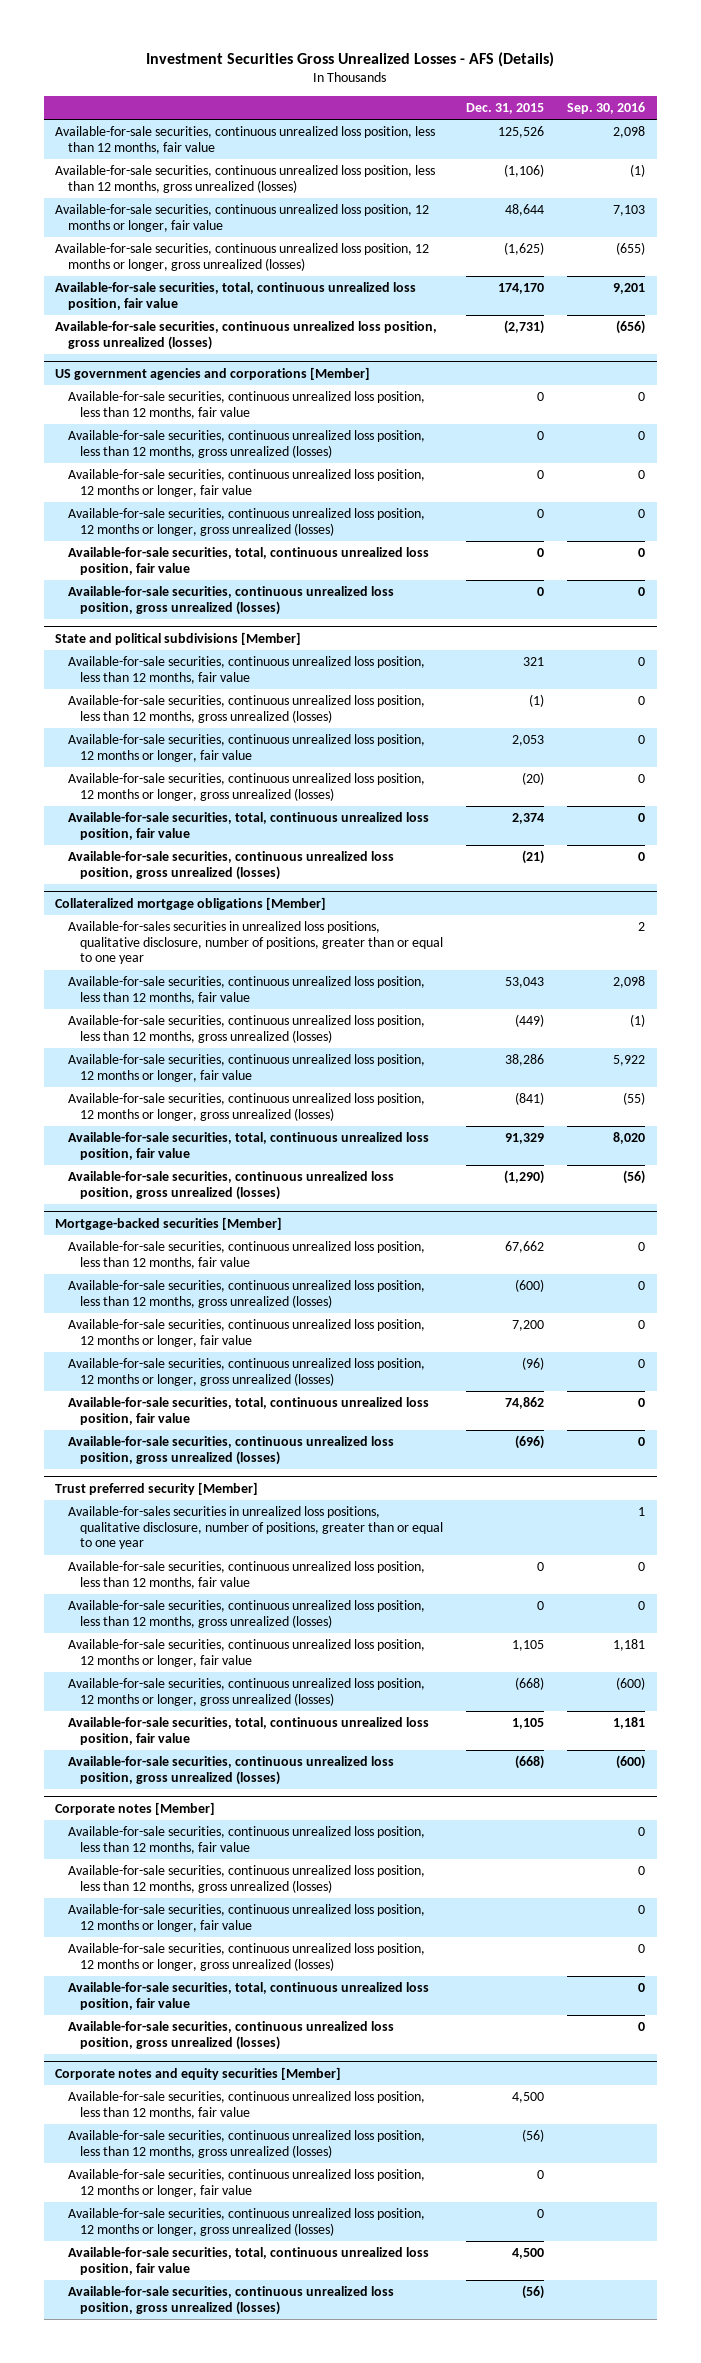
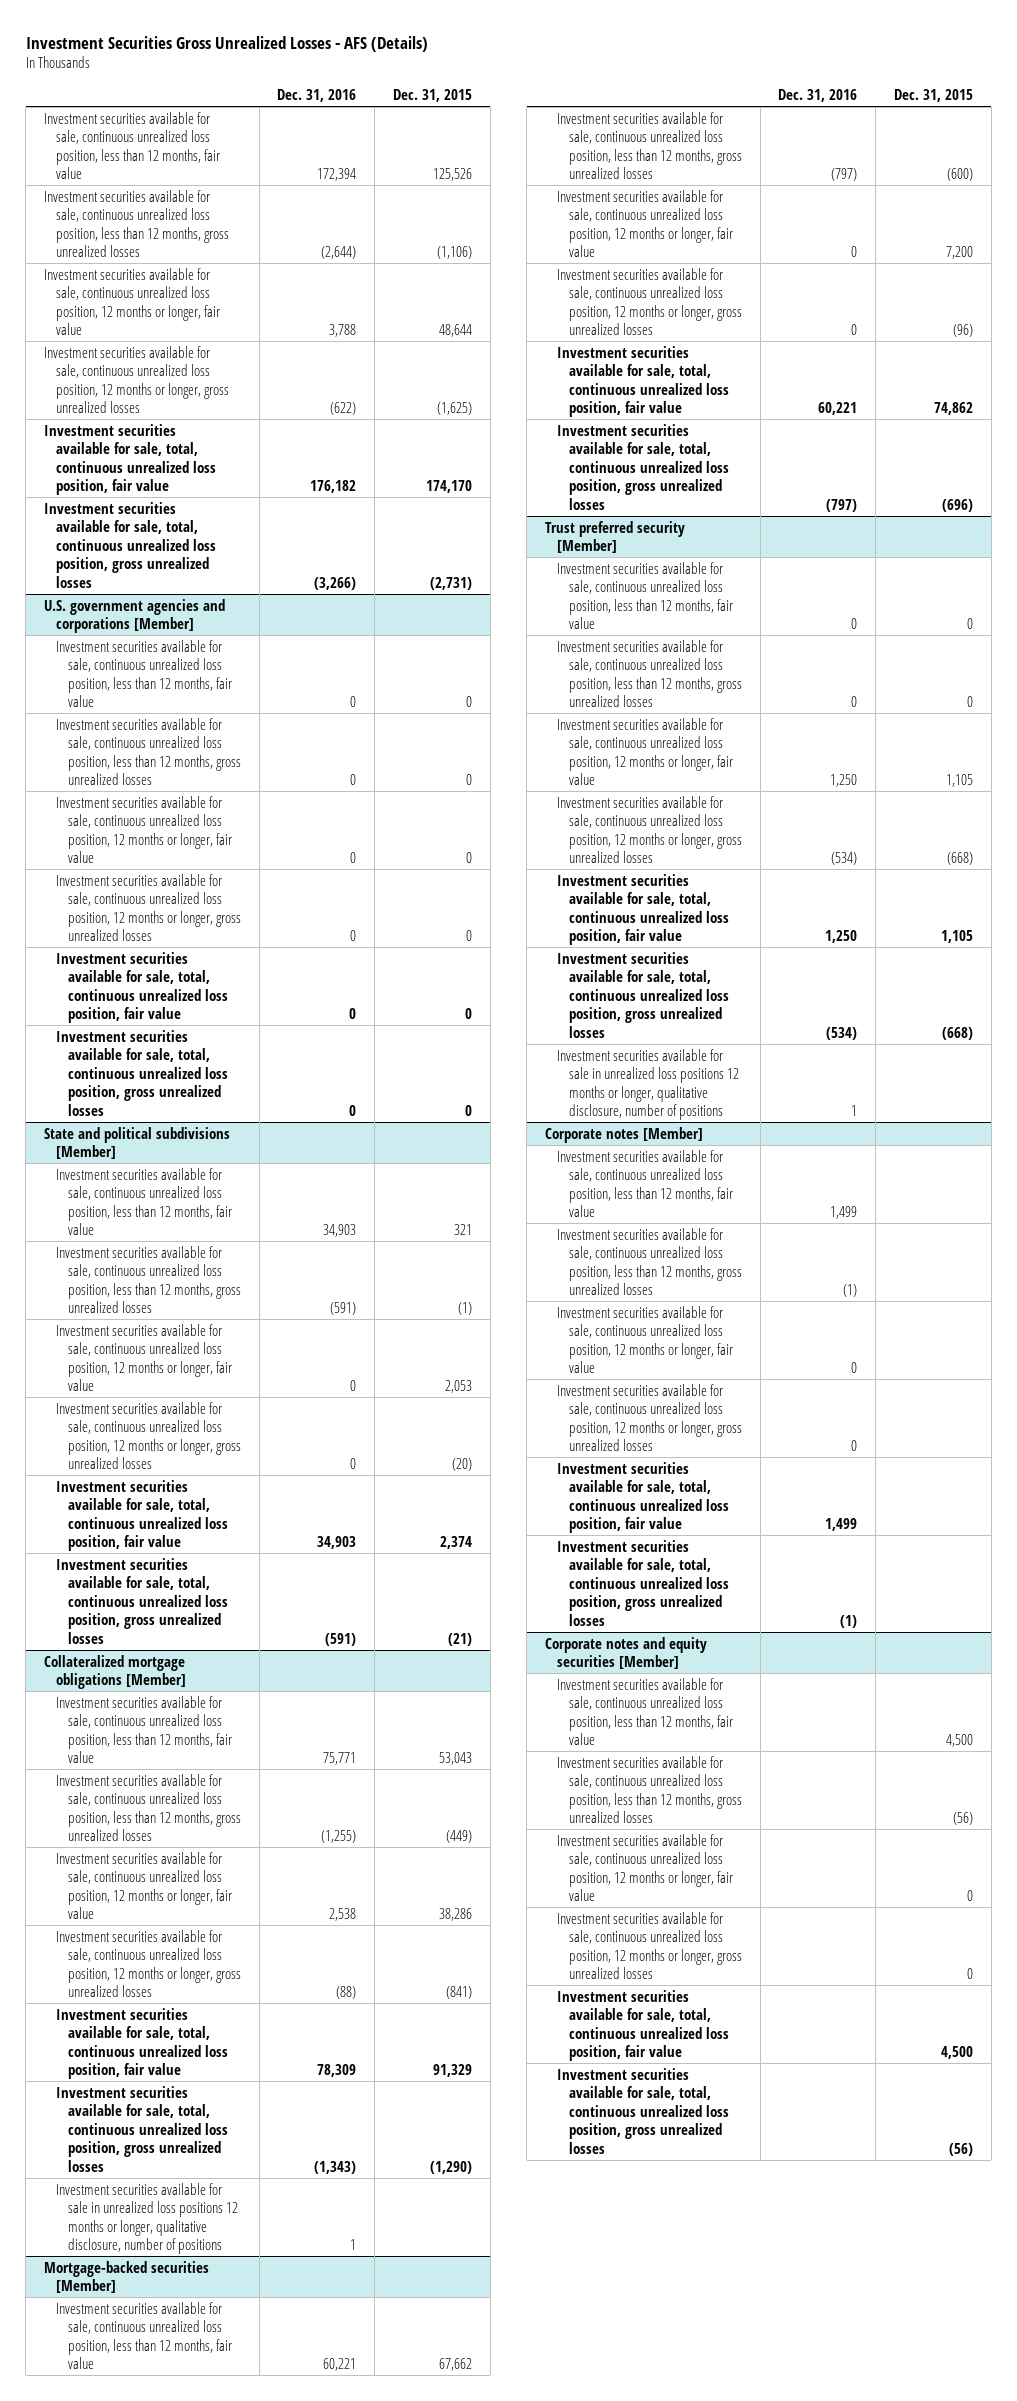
- | Dec. 31, 2015 | Sep. 30, 2016
+ | Dec. 31, 2016 | Dec. 31, 2015
- Available-for-sale securities, continuous unrealized loss position, less than 12 months, fair value | 125,526 | 2,098
- Available-for-sale securities, continuous unrealized loss position, less than 12 months, gross unrealized (losses) | (1,106) | (1)
- Available-for-sale securities, continuous unrealized loss position, 12 months or longer, fair value | 48,644 | 7,103
- Available-for-sale securities, continuous unrealized loss position, 12 months or longer, gross unrealized (losses) | (1,625) | (655)
- Available-for-sale securities, total, continuous unrealized loss position, fair value | 174,170 | 9,201
- Available-for-sale securities, continuous unrealized loss position, gross unrealized (losses) | (2,731) | (656)
- US government agencies and corporations [Member]
- Available-for-sale securities, continuous unrealized loss position, less than 12 months, fair value | 0 | 0
- Available-for-sale securities, continuous unrealized loss position, less than 12 months, gross unrealized (losses) | 0 | 0
- Available-for-sale securities, continuous unrealized loss position, 12 months or longer, fair value | 0 | 0
- Available-for-sale securities, continuous unrealized loss position, 12 months or longer, gross unrealized (losses) | 0 | 0
- Available-for-sale securities, total, continuous unrealized loss position, fair value | 0 | 0
- Available-for-sale securities, continuous unrealized loss position, gross unrealized (losses) | 0 | 0
+ Investment securities available for sale, continuous unrealized loss position, less than 12 months, fair value | 172,394 | 125,526
+ Investment securities available for sale, continuous unrealized loss position, less than 12 months, gross unrealized losses | (2,644) | (1,106)
+ Investment securities available for sale, continuous unrealized loss position, 12 months or longer, fair value | 3,788 | 48,644
+ Investment securities available for sale, continuous unrealized loss position, 12 months or longer, gross unrealized losses | (622) | (1,625)
+ Investment securities available for sale, total, continuous unrealized loss position, fair value | 176,182 | 174,170
+ Investment securities available for sale, total, continuous unrealized loss position, gross unrealized losses | (3,266) | (2,731)
+ U.S. government agencies and corporations [Member]
+ Investment securities available for sale, continuous unrealized loss position, less than 12 months, fair value | 0 | 0
+ Investment securities available for sale, continuous unrealized loss position, less than 12 months, gross unrealized losses | 0 | 0
+ Investment securities available for sale, continuous unrealized loss position, 12 months or longer, fair value | 0 | 0
+ Investment securities available for sale, continuous unrealized loss position, 12 months or longer, gross unrealized losses | 0 | 0
+ Investment securities available for sale, total, continuous unrealized loss position, fair value | 0 | 0
+ Investment securities available for sale, total, continuous unrealized loss position, gross unrealized losses | 0 | 0
@ State and political subdivisions [Member]
- Available-for-sale securities, continuous unrealized loss position, less than 12 months, fair value | 321 | 0
- Available-for-sale securities, continuous unrealized loss position, less than 12 months, gross unrealized (losses) | (1) | 0
- Available-for-sale securities, continuous unrealized loss position, 12 months or longer, fair value | 2,053 | 0
- Available-for-sale securities, continuous unrealized loss position, 12 months or longer, gross unrealized (losses) | (20) | 0
- Available-for-sale securities, total, continuous unrealized loss position, fair value | 2,374 | 0
- Available-for-sale securities, continuous unrealized loss position, gross unrealized (losses) | (21) | 0
+ Investment securities available for sale, continuous unrealized loss position, less than 12 months, fair value | 34,903 | 321
+ Investment securities available for sale, continuous unrealized loss position, less than 12 months, gross unrealized losses | (591) | (1)
+ Investment securities available for sale, continuous unrealized loss position, 12 months or longer, fair value | 0 | 2,053
+ Investment securities available for sale, continuous unrealized loss position, 12 months or longer, gross unrealized losses | 0 | (20)
+ Investment securities available for sale, total, continuous unrealized loss position, fair value | 34,903 | 2,374
+ Investment securities available for sale, total, continuous unrealized loss position, gross unrealized losses | (591) | (21)
@ Collateralized mortgage obligations [Member]
- Available-for-sales securities in unrealized loss positions, qualitative disclosure, number of positions, greater than or equal to one year | | 2
- Available-for-sale securities, continuous unrealized loss position, less than 12 months, fair value | 53,043 | 2,098
- Available-for-sale securities, continuous unrealized loss position, less than 12 months, gross unrealized (losses) | (449) | (1)
- Available-for-sale securities, continuous unrealized loss position, 12 months or longer, fair value | 38,286 | 5,922
- Available-for-sale securities, continuous unrealized loss position, 12 months or longer, gross unrealized (losses) | (841) | (55)
- Available-for-sale securities, total, continuous unrealized loss position, fair value | 91,329 | 8,020
- Available-for-sale securities, continuous unrealized loss position, gross unrealized (losses) | (1,290) | (56)
+ Investment securities available for sale, continuous unrealized loss position, less than 12 months, fair value | 75,771 | 53,043
+ Investment securities available for sale, continuous unrealized loss position, less than 12 months, gross unrealized losses | (1,255) | (449)
+ Investment securities available for sale, continuous unrealized loss position, 12 months or longer, fair value | 2,538 | 38,286
+ Investment securities available for sale, continuous unrealized loss position, 12 months or longer, gross unrealized losses | (88) | (841)
+ Investment securities available for sale, total, continuous unrealized loss position, fair value | 78,309 | 91,329
+ Investment securities available for sale, total, continuous unrealized loss position, gross unrealized losses | (1,343) | (1,290)
+ Investment securities available for sale in unrealized loss positions 12 months or longer, qualitative disclosure, number of positions | 1 |
@ Mortgage-backed securities [Member]
- Available-for-sale securities, continuous unrealized loss position, less than 12 months, fair value | 67,662 | 0
- Available-for-sale securities, continuous unrealized loss position, less than 12 months, gross unrealized (losses) | (600) | 0
- Available-for-sale securities, continuous unrealized loss position, 12 months or longer, fair value | 7,200 | 0
- Available-for-sale securities, continuous unrealized loss position, 12 months or longer, gross unrealized (losses) | (96) | 0
- Available-for-sale securities, total, continuous unrealized loss position, fair value | 74,862 | 0
- Available-for-sale securities, continuous unrealized loss position, gross unrealized (losses) | (696) | 0
+ Investment securities available for sale, continuous unrealized loss position, less than 12 months, fair value | 60,221 | 67,662
+ Investment securities available for sale, continuous unrealized loss position, less than 12 months, gross unrealized losses | (797) | (600)
+ Investment securities available for sale, continuous unrealized loss position, 12 months or longer, fair value | 0 | 7,200
+ Investment securities available for sale, continuous unrealized loss position, 12 months or longer, gross unrealized losses | 0 | (96)
+ Investment securities available for sale, total, continuous unrealized loss position, fair value | 60,221 | 74,862
+ Investment securities available for sale, total, continuous unrealized loss position, gross unrealized losses | (797) | (696)
@ Trust preferred security [Member]
- Available-for-sales securities in unrealized loss positions, qualitative disclosure, number of positions, greater than or equal to one year | | 1
- Available-for-sale securities, continuous unrealized loss position, less than 12 months, fair value | 0 | 0
- Available-for-sale securities, continuous unrealized loss position, less than 12 months, gross unrealized (losses) | 0 | 0
- Available-for-sale securities, continuous unrealized loss position, 12 months or longer, fair value | 1,105 | 1,181
- Available-for-sale securities, continuous unrealized loss position, 12 months or longer, gross unrealized (losses) | (668) | (600)
- Available-for-sale securities, total, continuous unrealized loss position, fair value | 1,105 | 1,181
- Available-for-sale securities, continuous unrealized loss position, gross unrealized (losses) | (668) | (600)
+ Investment securities available for sale, continuous unrealized loss position, less than 12 months, fair value | 0 | 0
+ Investment securities available for sale, continuous unrealized loss position, less than 12 months, gross unrealized losses | 0 | 0
+ Investment securities available for sale, continuous unrealized loss position, 12 months or longer, fair value | 1,250 | 1,105
+ Investment securities available for sale, continuous unrealized loss position, 12 months or longer, gross unrealized losses | (534) | (668)
+ Investment securities available for sale, total, continuous unrealized loss position, fair value | 1,250 | 1,105
+ Investment securities available for sale, total, continuous unrealized loss position, gross unrealized losses | (534) | (668)
+ Investment securities available for sale in unrealized loss positions 12 months or longer, qualitative disclosure, number of positions | 1 |
@ Corporate notes [Member]
- Available-for-sale securities, continuous unrealized loss position, less than 12 months, fair value | | 0
- Available-for-sale securities, continuous unrealized loss position, less than 12 months, gross unrealized (losses) | | 0
- Available-for-sale securities, continuous unrealized loss position, 12 months or longer, fair value | | 0
- Available-for-sale securities, continuous unrealized loss position, 12 months or longer, gross unrealized (losses) | | 0
- Available-for-sale securities, total, continuous unrealized loss position, fair value | | 0
- Available-for-sale securities, continuous unrealized loss position, gross unrealized (losses) | | 0
+ Investment securities available for sale, continuous unrealized loss position, less than 12 months, fair value | 1,499 |
+ Investment securities available for sale, continuous unrealized loss position, less than 12 months, gross unrealized losses | (1) |
+ Investment securities available for sale, continuous unrealized loss position, 12 months or longer, fair value | 0 |
+ Investment securities available for sale, continuous unrealized loss position, 12 months or longer, gross unrealized losses | 0 |
+ Investment securities available for sale, total, continuous unrealized loss position, fair value | 1,499 |
+ Investment securities available for sale, total, continuous unrealized loss position, gross unrealized losses | (1) |
@ Corporate notes and equity securities [Member]
- Available-for-sale securities, continuous unrealized loss position, less than 12 months, fair value | 4,500 |
- Available-for-sale securities, continuous unrealized loss position, less than 12 months, gross unrealized (losses) | (56) |
- Available-for-sale securities, continuous unrealized loss position, 12 months or longer, fair value | 0 |
- Available-for-sale securities, continuous unrealized loss position, 12 months or longer, gross unrealized (losses) | 0 |
- Available-for-sale securities, total, continuous unrealized loss position, fair value | 4,500 |
- Available-for-sale securities, continuous unrealized loss position, gross unrealized (losses) | (56) |
+ Investment securities available for sale, continuous unrealized loss position, less than 12 months, fair value | | 4,500
+ Investment securities available for sale, continuous unrealized loss position, less than 12 months, gross unrealized losses | | (56)
+ Investment securities available for sale, continuous unrealized loss position, 12 months or longer, fair value | | 0
+ Investment securities available for sale, continuous unrealized loss position, 12 months or longer, gross unrealized losses | | 0
+ Investment securities available for sale, total, continuous unrealized loss position, fair value | | 4,500
+ Investment securities available for sale, total, continuous unrealized loss position, gross unrealized losses | | (56)

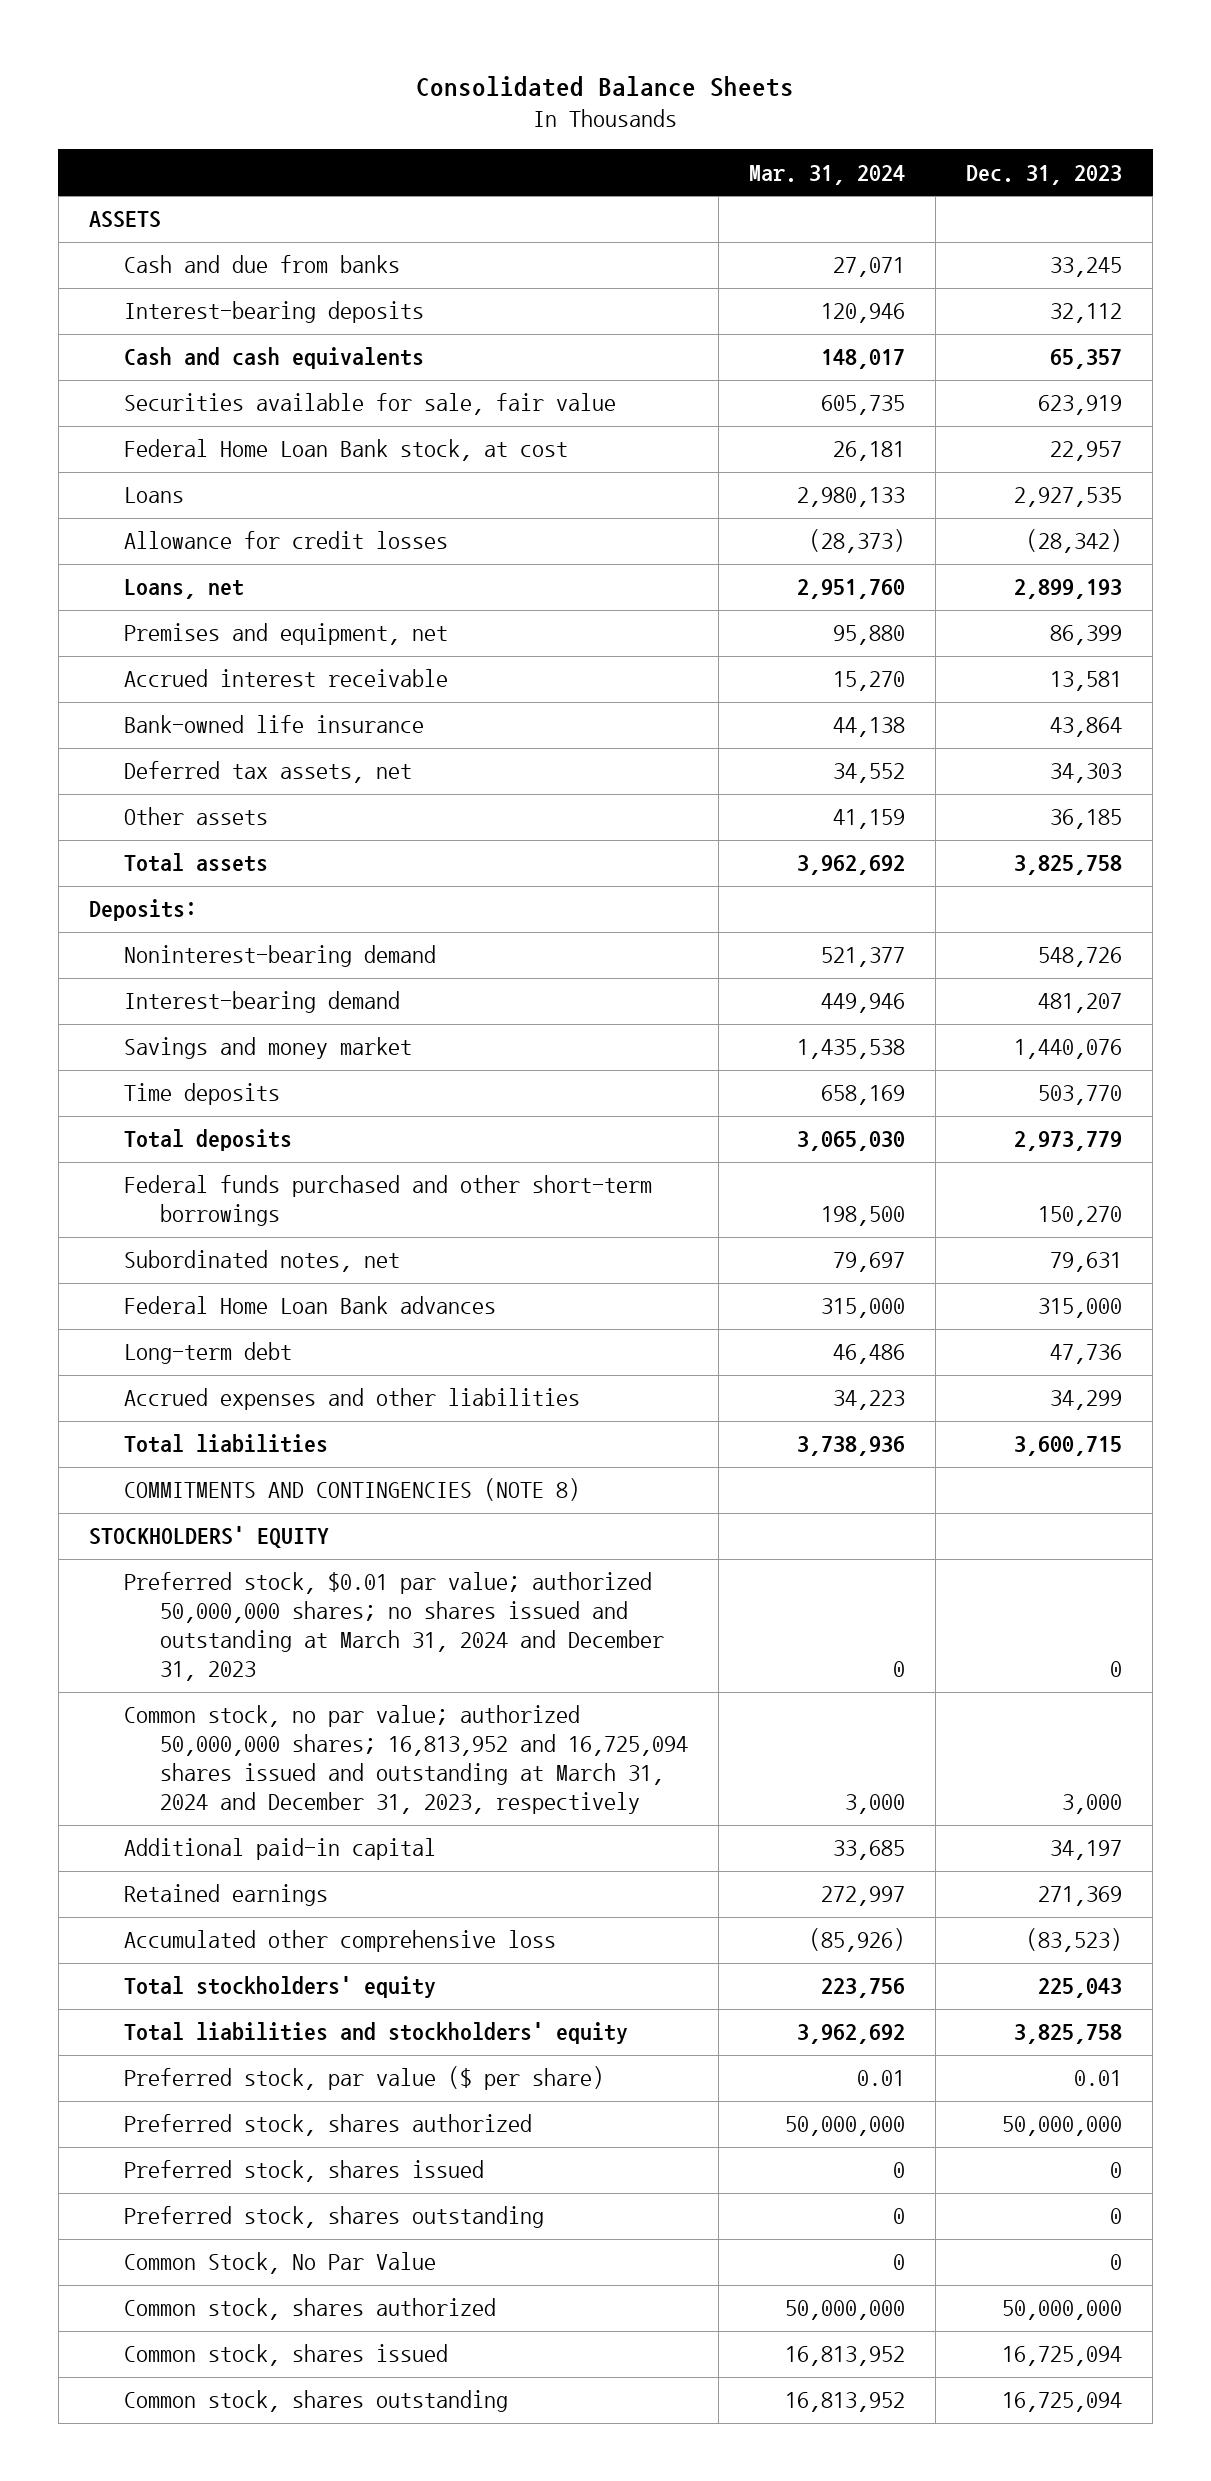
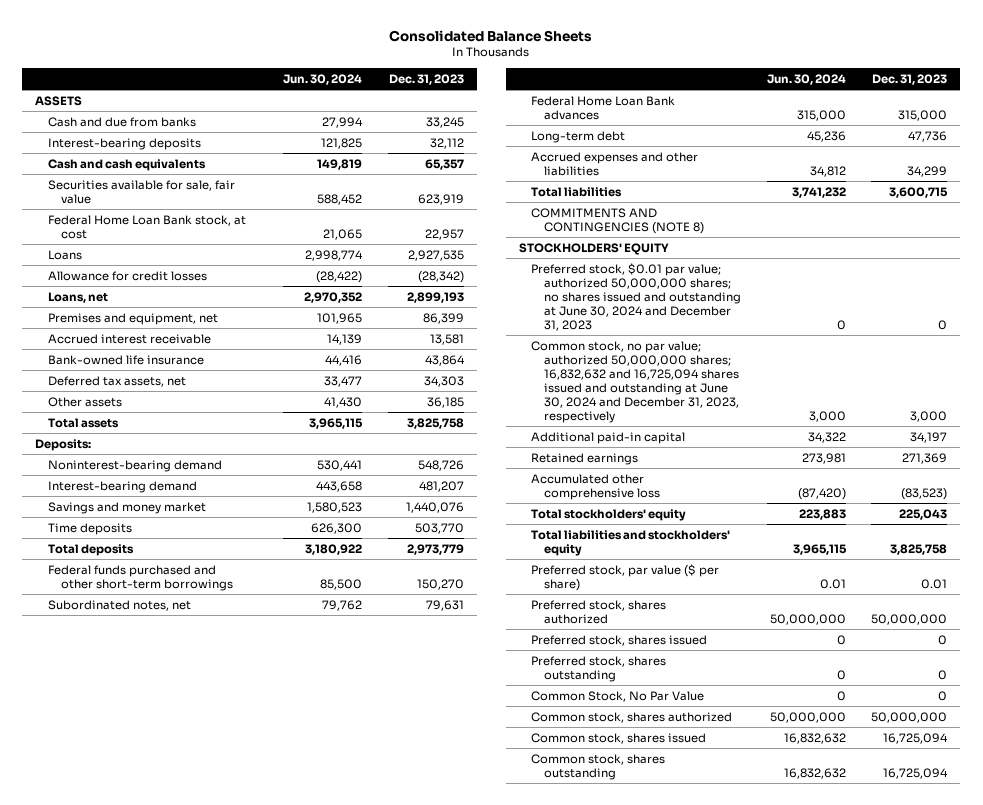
- | Mar. 31, 2024 | Dec. 31, 2023
+ | Jun. 30, 2024 | Dec. 31, 2023
- Preferred stock, $0.01 par value; authorized 50,000,000 shares; no shares issued and outstanding at March 31, 2024 and December 31, 2023 | 0 | 0
- Common stock, no par value; authorized 50,000,000 shares; 16,813,952 and 16,725,094 shares issued and outstanding at March 31, 2024 and December 31, 2023, respectively | 3,000 | 3,000
+ Preferred stock, $0.01 par value; authorized 50,000,000 shares; no shares issued and outstanding at June 30, 2024 and December 31, 2023 | 0 | 0
+ Common stock, no par value; authorized 50,000,000 shares; 16,832,632 and 16,725,094 shares issued and outstanding at June 30, 2024 and December 31, 2023, respectively | 3,000 | 3,000

